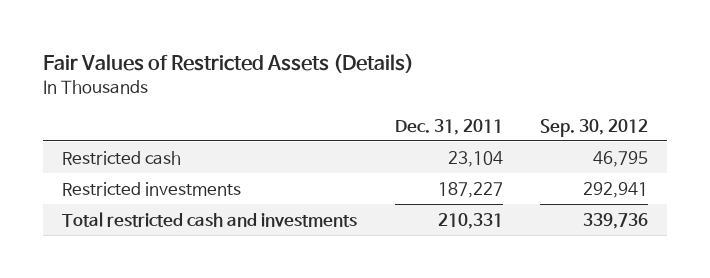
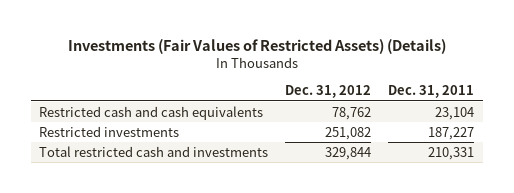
- Fair Values of Restricted Assets (Details)
+ Investments (Fair Values of Restricted Assets) (Details)
- | Dec. 31, 2011 | Sep. 30, 2012
+ | Dec. 31, 2012 | Dec. 31, 2011
- Restricted cash | 23,104 | 46,795
+ Restricted cash and cash equivalents | 78,762 | 23,104

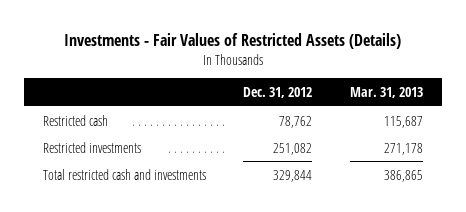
- Investments (Fair Values of Restricted Assets) (Details)
+ Investments - Fair Values of Restricted Assets (Details)
- | Dec. 31, 2012 | Dec. 31, 2011
+ | Dec. 31, 2012 | Mar. 31, 2013
- Restricted cash and cash equivalents | 78,762 | 23,104
+ Restricted cash | 78,762 | 115,687

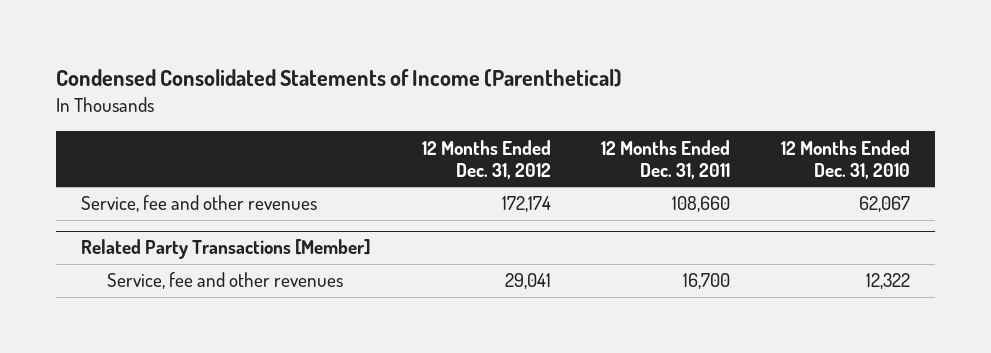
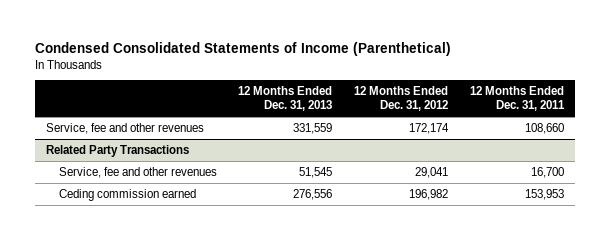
- | 12 Months Ended Dec. 31, 2012 | 12 Months Ended Dec. 31, 2011 | 12 Months Ended Dec. 31, 2010
+ | 12 Months Ended Dec. 31, 2013 | 12 Months Ended Dec. 31, 2012 | 12 Months Ended Dec. 31, 2011
- Related Party Transactions [Member]
+ Related Party Transactions
+ Ceding commission earned | 276,556 | 196,982 | 153,953

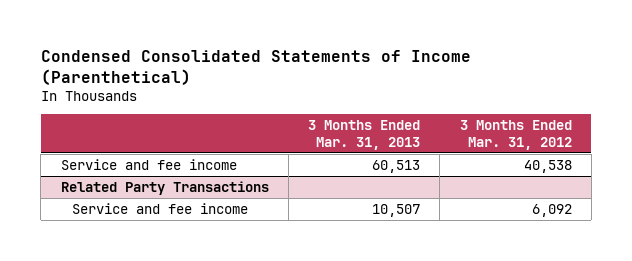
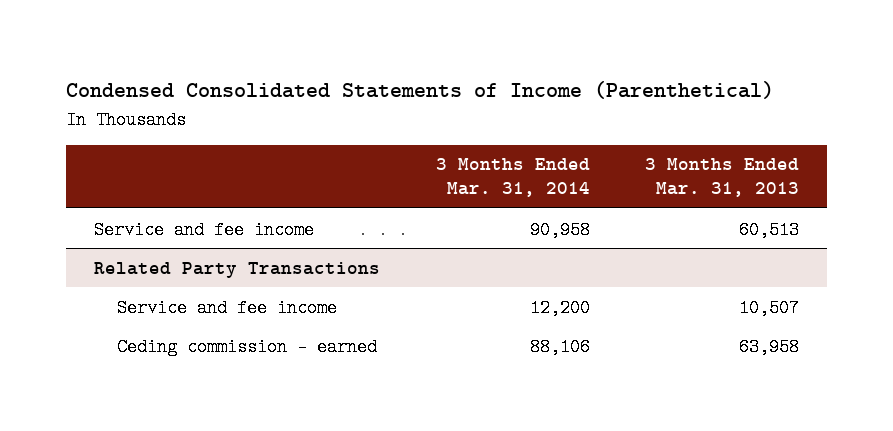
- | 3 Months Ended Mar. 31, 2013 | 3 Months Ended Mar. 31, 2012
+ | 3 Months Ended Mar. 31, 2014 | 3 Months Ended Mar. 31, 2013
@ Related Party Transactions
+ Ceding commission - earned | 88,106 | 63,958

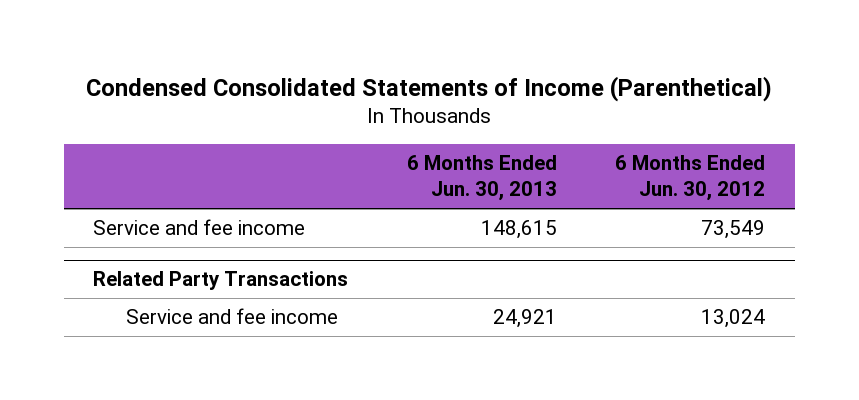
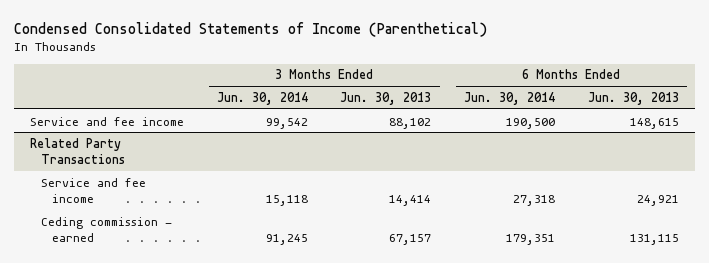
- | 6 Months Ended Jun. 30, 2013 | 6 Months Ended Jun. 30, 2012
+ | 3 Months Ended Jun. 30, 2014 | 3 Months Ended Jun. 30, 2013 | 6 Months Ended Jun. 30, 2014 | 6 Months Ended Jun. 30, 2013
@ Related Party Transactions
+ Ceding commission - earned | 91,245 | 67,157 | 179,351 | 131,115

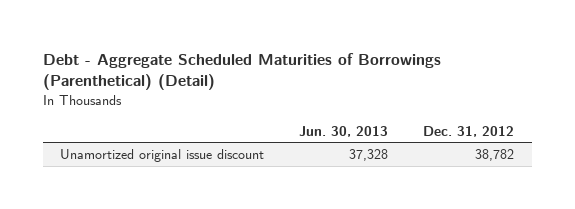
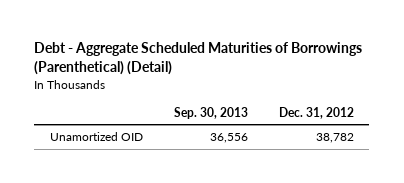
- | Jun. 30, 2013 | Dec. 31, 2012
+ | Sep. 30, 2013 | Dec. 31, 2012
- Unamortized original issue discount | 37,328 | 38,782
+ Unamortized OID | 36,556 | 38,782

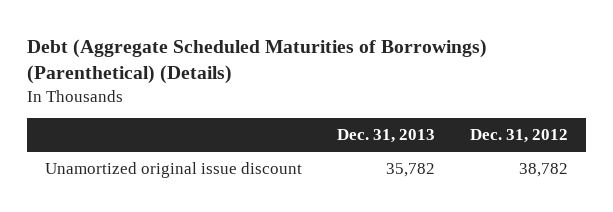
- Debt - Aggregate Scheduled Maturities of Borrowings (Parenthetical) (Detail)
+ Debt (Aggregate Scheduled Maturities of Borrowings) (Parenthetical) (Details)
- | Sep. 30, 2013 | Dec. 31, 2012
+ | Dec. 31, 2013 | Dec. 31, 2012
- Unamortized OID | 36,556 | 38,782
+ Unamortized original issue discount | 35,782 | 38,782

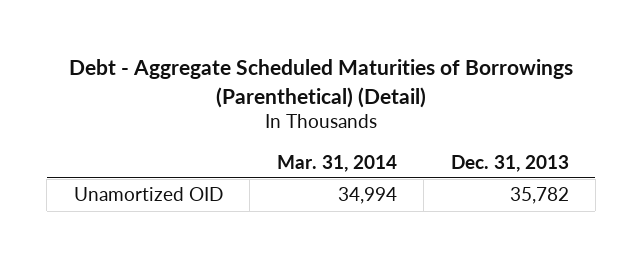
- Debt (Aggregate Scheduled Maturities of Borrowings) (Parenthetical) (Details)
+ Debt - Aggregate Scheduled Maturities of Borrowings (Parenthetical) (Detail)
- | Dec. 31, 2013 | Dec. 31, 2012
+ | Mar. 31, 2014 | Dec. 31, 2013
- Unamortized original issue discount | 35,782 | 38,782
+ Unamortized OID | 34,994 | 35,782

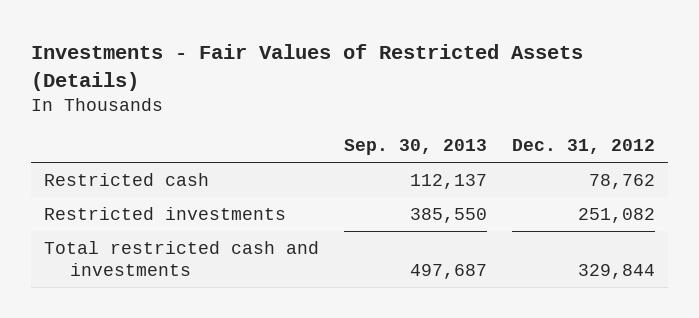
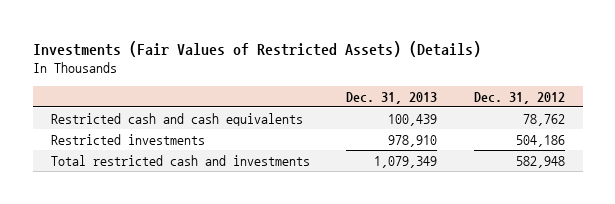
- Investments - Fair Values of Restricted Assets (Details)
+ Investments (Fair Values of Restricted Assets) (Details)
- | Sep. 30, 2013 | Dec. 31, 2012
+ | Dec. 31, 2013 | Dec. 31, 2012
- Restricted cash | 112,137 | 78,762
- Restricted investments | 385,550 | 251,082
- Total restricted cash and investments | 497,687 | 329,844
+ Restricted cash and cash equivalents | 100,439 | 78,762
+ Restricted investments | 978,910 | 504,186
+ Total restricted cash and investments | 1,079,349 | 582,948

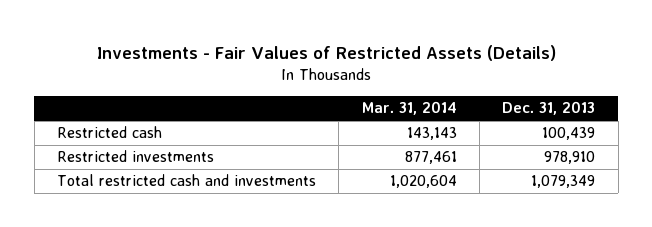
- Investments (Fair Values of Restricted Assets) (Details)
+ Investments - Fair Values of Restricted Assets (Details)
- | Dec. 31, 2013 | Dec. 31, 2012
+ | Mar. 31, 2014 | Dec. 31, 2013
- Restricted cash and cash equivalents | 100,439 | 78,762
+ Restricted cash | 143,143 | 100,439

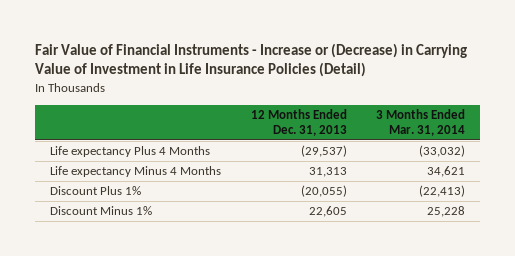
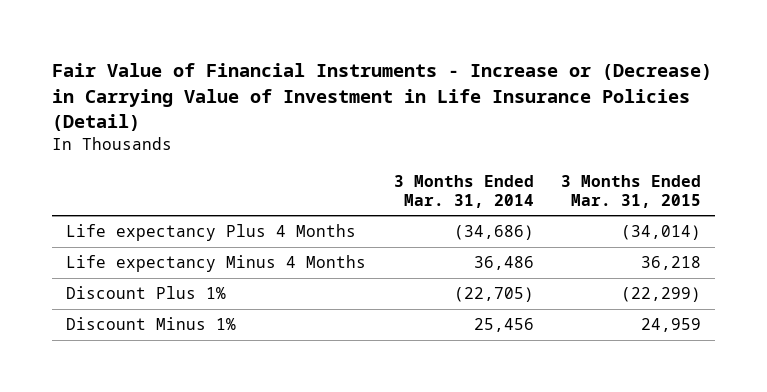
- | 12 Months Ended Dec. 31, 2013 | 3 Months Ended Mar. 31, 2014
+ | 3 Months Ended Mar. 31, 2014 | 3 Months Ended Mar. 31, 2015
- Life expectancy Plus 4 Months | (29,537) | (33,032)
- Life expectancy Minus 4 Months | 31,313 | 34,621
- Discount Plus 1% | (20,055) | (22,413)
- Discount Minus 1% | 22,605 | 25,228
+ Life expectancy Plus 4 Months | (34,686) | (34,014)
+ Life expectancy Minus 4 Months | 36,486 | 36,218
+ Discount Plus 1% | (22,705) | (22,299)
+ Discount Minus 1% | 25,456 | 24,959

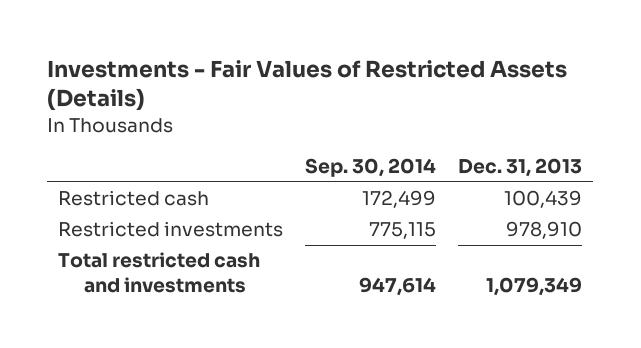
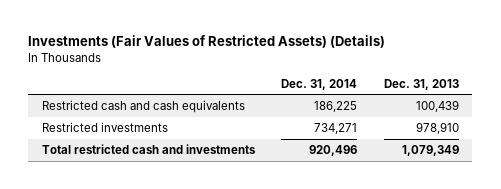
- Investments - Fair Values of Restricted Assets (Details)
+ Investments (Fair Values of Restricted Assets) (Details)
- | Sep. 30, 2014 | Dec. 31, 2013
+ | Dec. 31, 2014 | Dec. 31, 2013
- Restricted cash | 172,499 | 100,439
+ Restricted cash and cash equivalents | 186,225 | 100,439

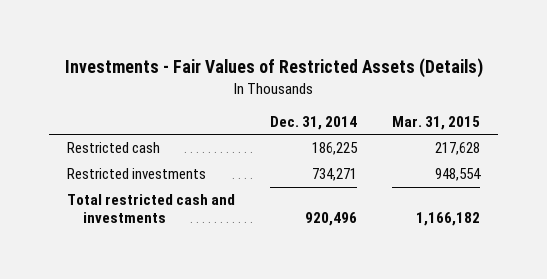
- Investments (Fair Values of Restricted Assets) (Details)
+ Investments - Fair Values of Restricted Assets (Details)
- | Dec. 31, 2014 | Dec. 31, 2013
+ | Dec. 31, 2014 | Mar. 31, 2015
- Restricted cash and cash equivalents | 186,225 | 100,439
+ Restricted cash | 186,225 | 217,628

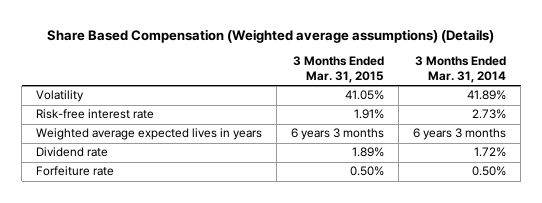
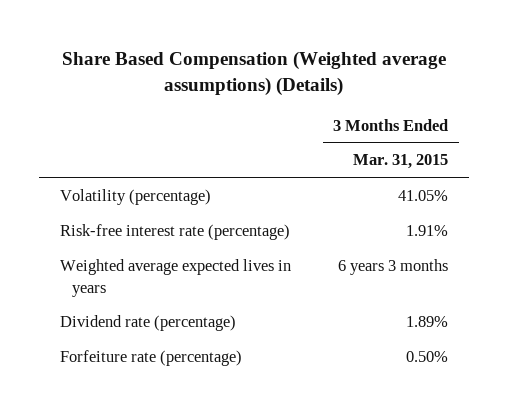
- | 3 Months Ended Mar. 31, 2015 | 3 Months Ended Mar. 31, 2014
+ | 3 Months Ended Mar. 31, 2015
- Volatility | 41.05% | 41.89%
- Risk-free interest rate | 1.91% | 2.73%
+ Volatility (percentage) | 41.05%
+ Risk-free interest rate (percentage) | 1.91%
- Dividend rate | 1.89% | 1.72%
- Forfeiture rate | 0.50% | 0.50%
+ Dividend rate (percentage) | 1.89%
+ Forfeiture rate (percentage) | 0.50%

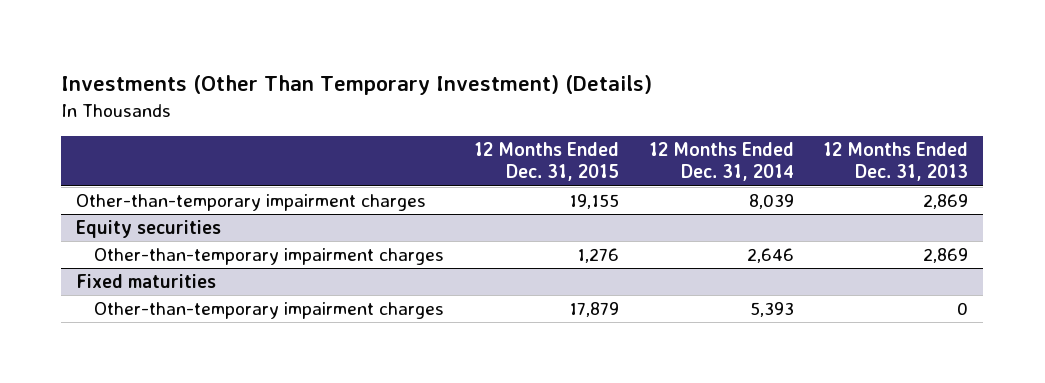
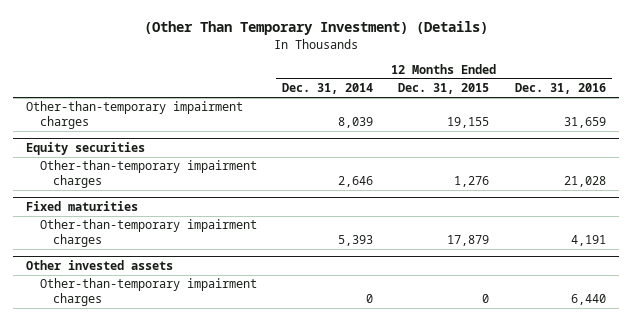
- Investments (Other Than Temporary Investment) (Details)
+ (Other Than Temporary Investment) (Details)
- | 12 Months Ended Dec. 31, 2015 | 12 Months Ended Dec. 31, 2014 | 12 Months Ended Dec. 31, 2013
+ | 12 Months Ended Dec. 31, 2014 | 12 Months Ended Dec. 31, 2015 | 12 Months Ended Dec. 31, 2016
+ Other invested assets
+ Other-than-temporary impairment charges | 0 | 0 | 6,440

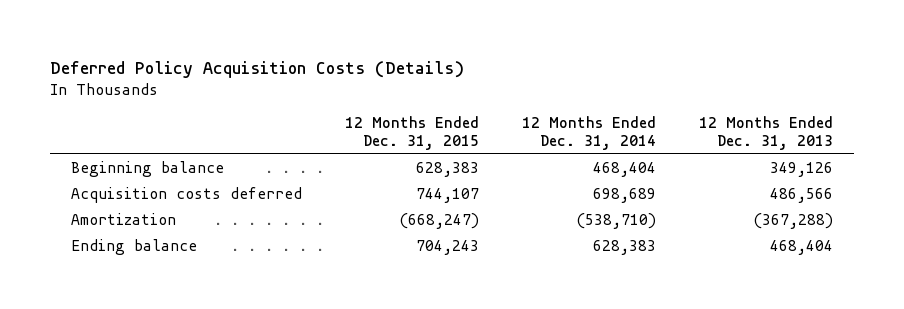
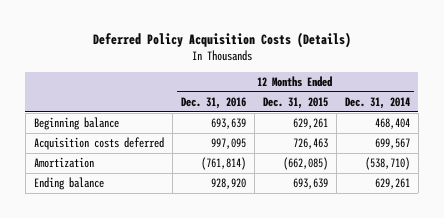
- | 12 Months Ended Dec. 31, 2015 | 12 Months Ended Dec. 31, 2014 | 12 Months Ended Dec. 31, 2013
+ | 12 Months Ended Dec. 31, 2016 | 12 Months Ended Dec. 31, 2015 | 12 Months Ended Dec. 31, 2014
- Beginning balance | 628,383 | 468,404 | 349,126
- Acquisition costs deferred | 744,107 | 698,689 | 486,566
- Amortization | (668,247) | (538,710) | (367,288)
- Ending balance | 704,243 | 628,383 | 468,404
+ Beginning balance | 693,639 | 629,261 | 468,404
+ Acquisition costs deferred | 997,095 | 726,463 | 699,567
+ Amortization | (761,814) | (662,085) | (538,710)
+ Ending balance | 928,920 | 693,639 | 629,261

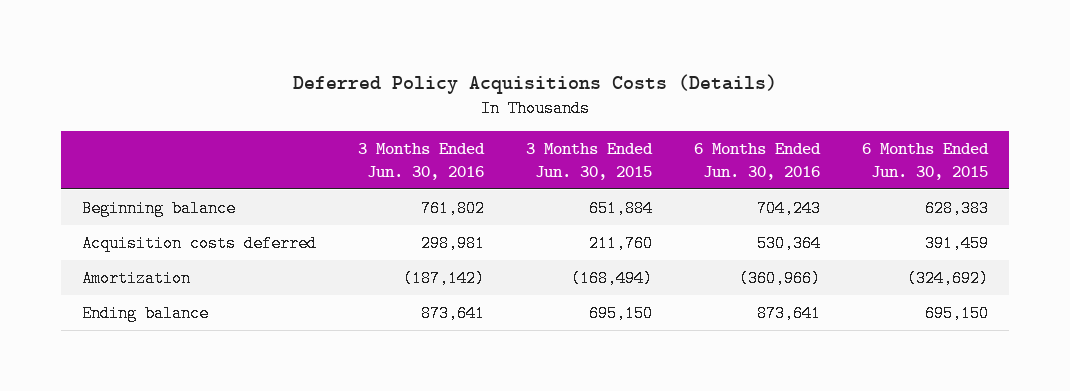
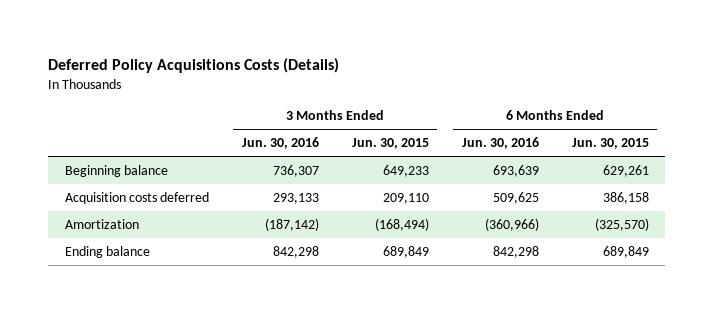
- Beginning balance | 761,802 | 651,884 | 704,243 | 628,383
- Acquisition costs deferred | 298,981 | 211,760 | 530,364 | 391,459
- Amortization | (187,142) | (168,494) | (360,966) | (324,692)
- Ending balance | 873,641 | 695,150 | 873,641 | 695,150
+ Beginning balance | 736,307 | 649,233 | 693,639 | 629,261
+ Acquisition costs deferred | 293,133 | 209,110 | 509,625 | 386,158
+ Amortization | (187,142) | (168,494) | (360,966) | (325,570)
+ Ending balance | 842,298 | 689,849 | 842,298 | 689,849

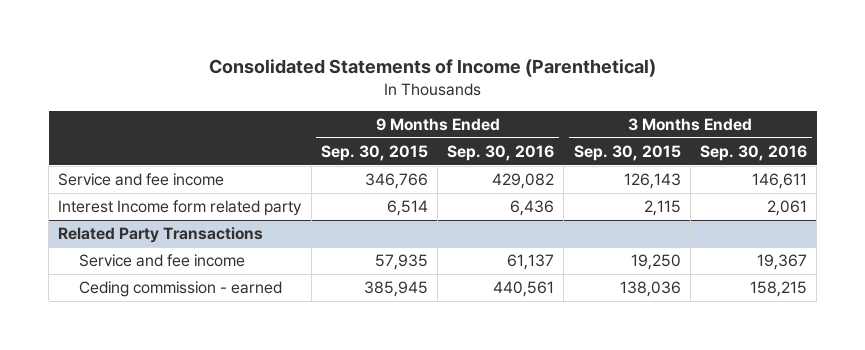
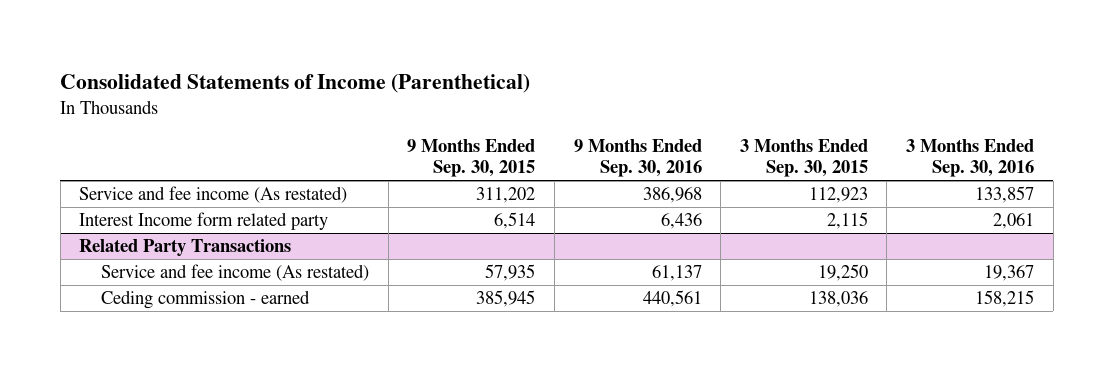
- Service and fee income | 346,766 | 429,082 | 126,143 | 146,611
+ Service and fee income (As restated) | 311,202 | 386,968 | 112,923 | 133,857
@ Related Party Transactions
- Service and fee income | 57,935 | 61,137 | 19,250 | 19,367
+ Service and fee income (As restated) | 57,935 | 61,137 | 19,250 | 19,367

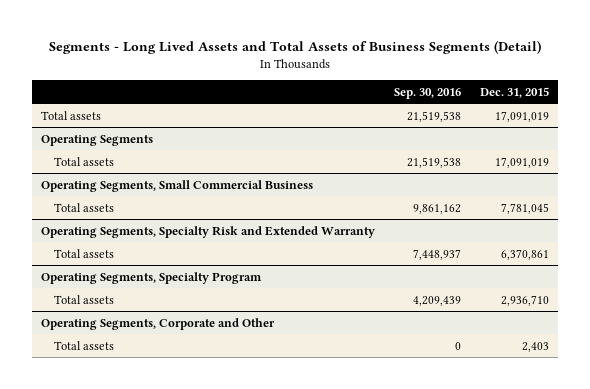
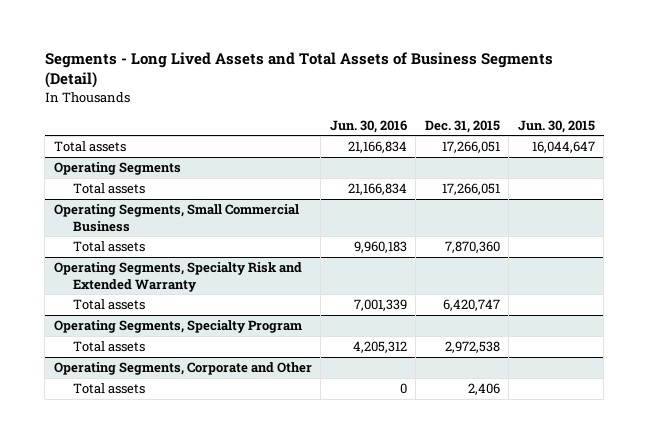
- | Sep. 30, 2016 | Dec. 31, 2015
+ | Jun. 30, 2016 | Dec. 31, 2015 | Jun. 30, 2015
- Total assets | 21,519,538 | 17,091,019
+ Total assets | 21,166,834 | 17,266,051 | 16,044,647
@ Operating Segments
- Total assets | 21,519,538 | 17,091,019
+ Total assets | 21,166,834 | 17,266,051 |
@ Operating Segments, Small Commercial Business
- Total assets | 9,861,162 | 7,781,045
+ Total assets | 9,960,183 | 7,870,360 |
@ Operating Segments, Specialty Risk and Extended Warranty
- Total assets | 7,448,937 | 6,370,861
+ Total assets | 7,001,339 | 6,420,747 |
@ Operating Segments, Specialty Program
- Total assets | 4,209,439 | 2,936,710
+ Total assets | 4,205,312 | 2,972,538 |
@ Operating Segments, Corporate and Other
- Total assets | 0 | 2,403
+ Total assets | 0 | 2,406 |

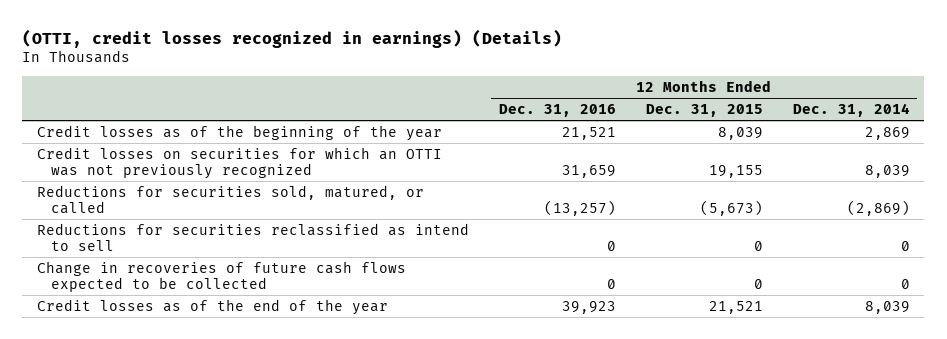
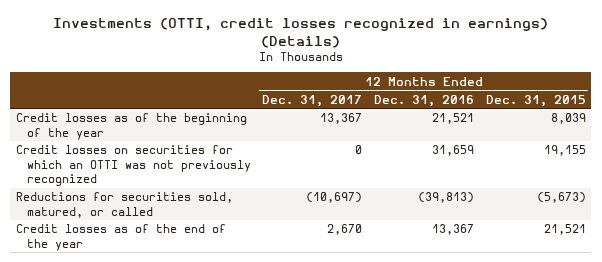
- (OTTI, credit losses recognized in earnings) (Details)
+ Investments (OTTI, credit losses recognized in earnings) (Details)
- | 12 Months Ended Dec. 31, 2016 | 12 Months Ended Dec. 31, 2015 | 12 Months Ended Dec. 31, 2014
+ | 12 Months Ended Dec. 31, 2017 | 12 Months Ended Dec. 31, 2016 | 12 Months Ended Dec. 31, 2015
- Reductions for securities sold, matured, or called | (13,257) | (5,673) | (2,869)
- Reductions for securities reclassified as intend to sell | 0 | 0 | 0
- Change in recoveries of future cash flows expected to be collected | 0 | 0 | 0
- Credit losses as of the end of the year | 39,923 | 21,521 | 8,039
+ Reductions for securities sold, matured, or called | (10,697) | (39,813) | (5,673)
+ Credit losses as of the end of the year | 2,670 | 13,367 | 21,521

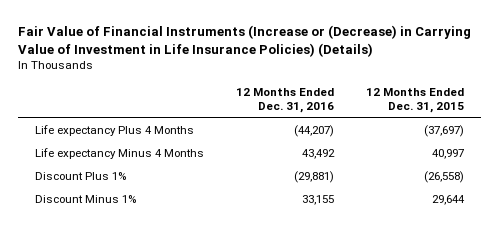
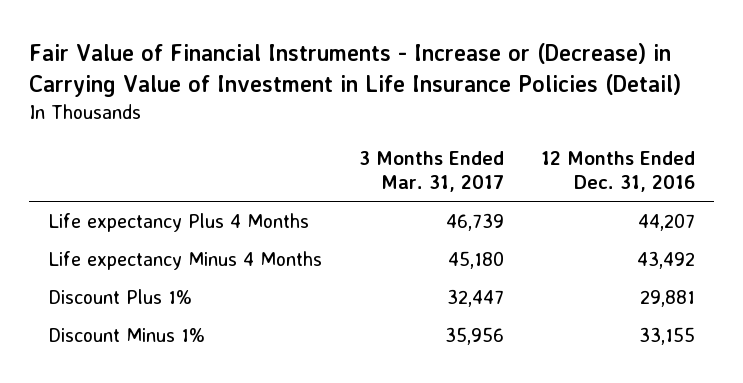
- Fair Value of Financial Instruments (Increase or (Decrease) in Carrying Value of Investment in Life Insurance Policies) (Details)
+ Fair Value of Financial Instruments - Increase or (Decrease) in Carrying Value of Investment in Life Insurance Policies (Detail)
- | 12 Months Ended Dec. 31, 2016 | 12 Months Ended Dec. 31, 2015
+ | 3 Months Ended Mar. 31, 2017 | 12 Months Ended Dec. 31, 2016
- Life expectancy Plus 4 Months | (44,207) | (37,697)
+ Life expectancy Plus 4 Months | 46,739 | 44,207
- Discount Plus 1% | (29,881) | (26,558)
+ Discount Plus 1% | 32,447 | 29,881

